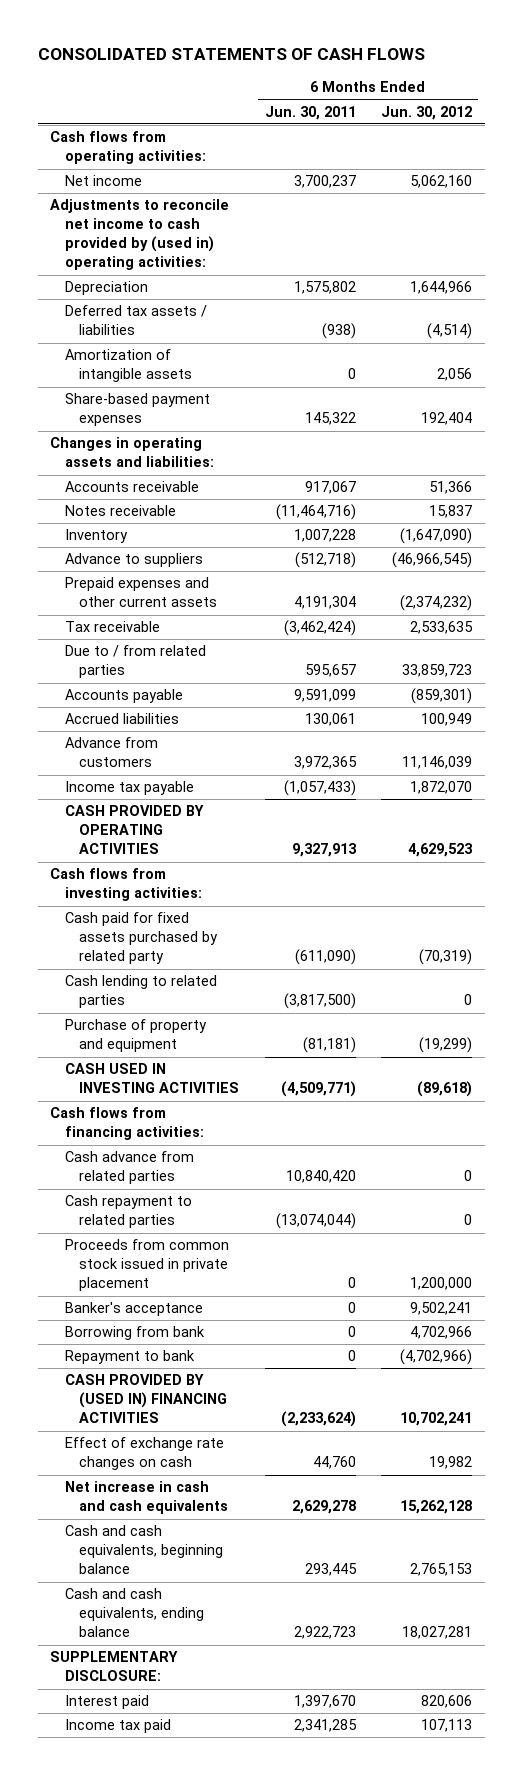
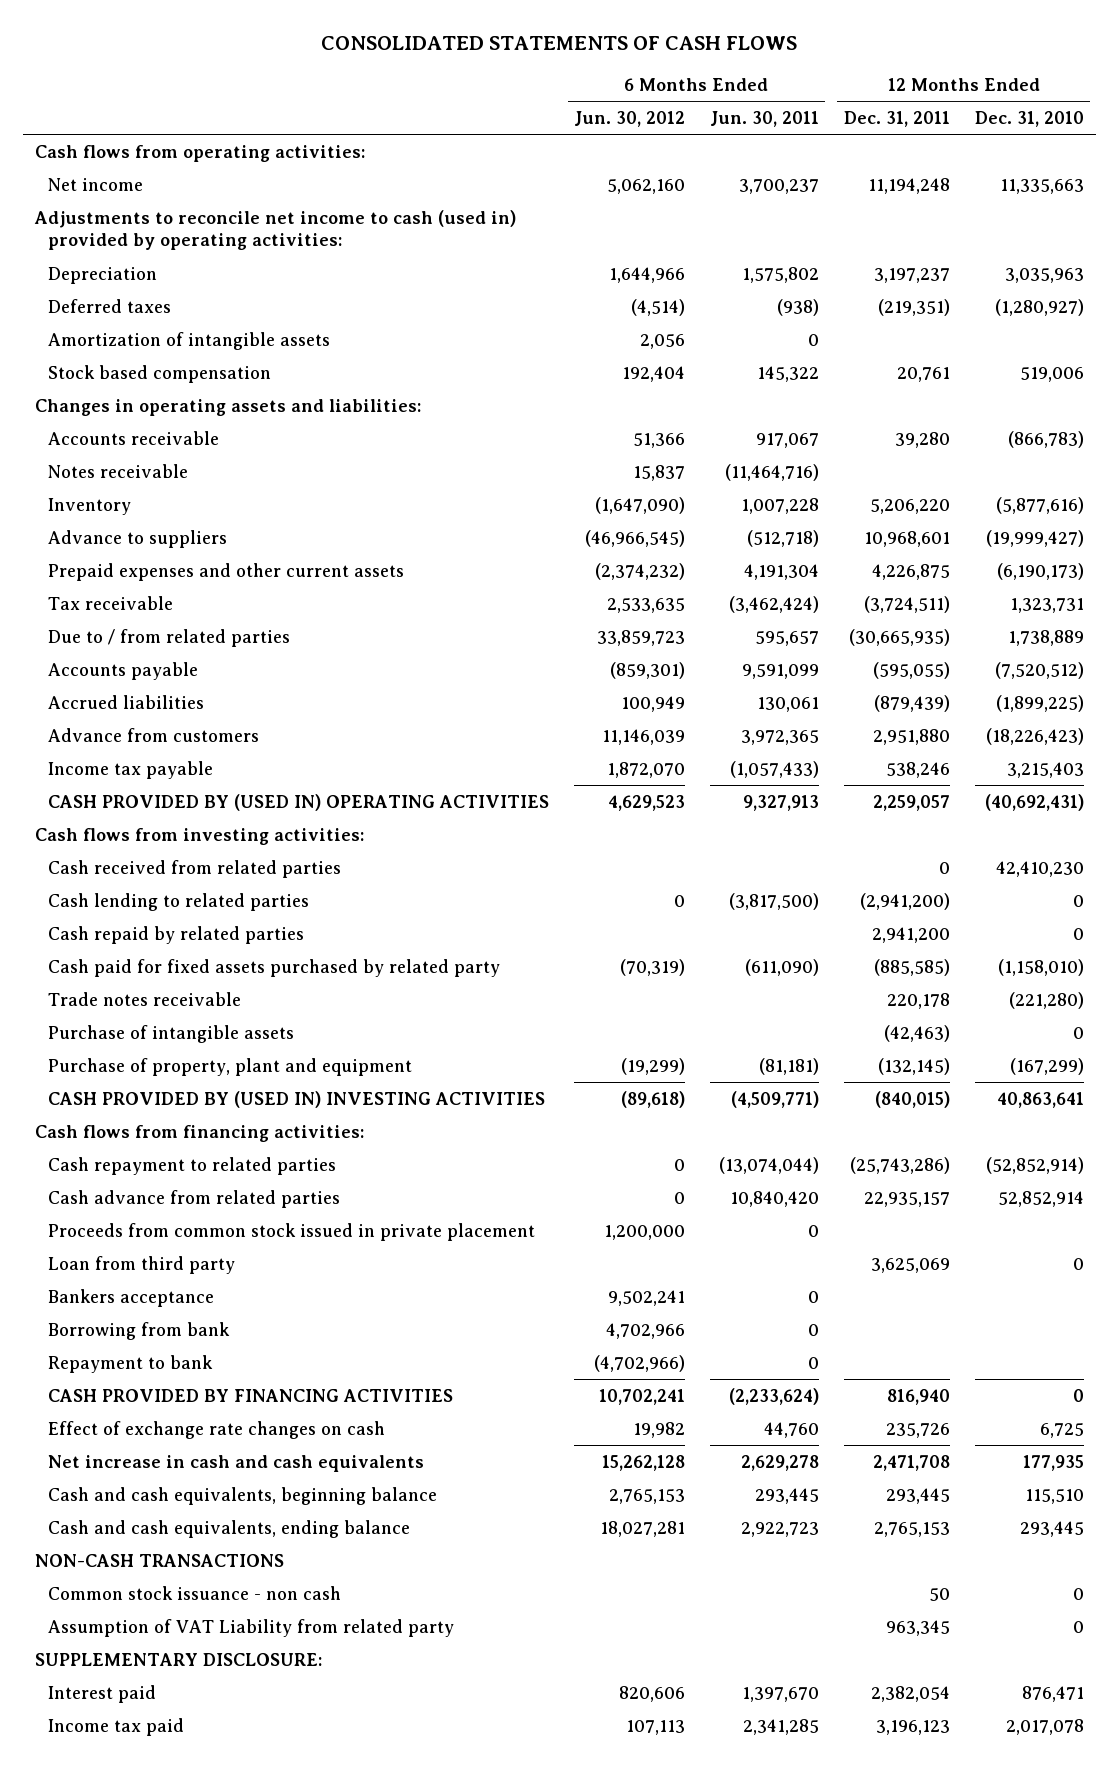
- | 6 Months Ended Jun. 30, 2011 | 6 Months Ended Jun. 30, 2012
+ | 6 Months Ended Jun. 30, 2012 | 6 Months Ended Jun. 30, 2011 | 12 Months Ended Dec. 31, 2011 | 12 Months Ended Dec. 31, 2010
- Adjustments to reconcile net income to cash provided by (used in) operating activities:
+ Adjustments to reconcile net income to cash (used in) provided by operating activities:
- Deferred tax assets / liabilities | (938) | (4,514)
+ Deferred taxes | (4,514) | (938) | (219,351) | (1,280,927)
- Share-based payment expenses | 145,322 | 192,404
+ Stock based compensation | 192,404 | 145,322 | 20,761 | 519,006
- CASH PROVIDED BY OPERATING ACTIVITIES | 9,327,913 | 4,629,523
+ CASH PROVIDED BY (USED IN) OPERATING ACTIVITIES | 4,629,523 | 9,327,913 | 2,259,057 | (40,692,431)
+ Cash received from related parties | | | 0 | 42,410,230
- Purchase of property and equipment | (81,181) | (19,299)
- CASH USED IN INVESTING ACTIVITIES | (4,509,771) | (89,618)
+ Cash repaid by related parties | | | 2,941,200 | 0
moved down: Cash paid for fixed assets purchased by related party | (70,319) | (611,090) | (885,585) | (1,158,010)
+ Trade notes receivable | | | 220,178 | (221,280)
+ Purchase of intangible assets | | | (42,463) | 0
+ Purchase of property, plant and equipment | (19,299) | (81,181) | (132,145) | (167,299)
+ CASH PROVIDED BY (USED IN) INVESTING ACTIVITIES | (89,618) | (4,509,771) | (840,015) | 40,863,641
moved down: Cash advance from related parties | 0 | 10,840,420 | 22,935,157 | 52,852,914
- Banker's acceptance | 0 | 9,502,241
+ Loan from third party | | | 3,625,069 | 0
+ Bankers acceptance | 9,502,241 | 0 | |
- CASH PROVIDED BY (USED IN) FINANCING ACTIVITIES | (2,233,624) | 10,702,241
+ CASH PROVIDED BY FINANCING ACTIVITIES | 10,702,241 | (2,233,624) | 816,940 | 0
+ NON-CASH TRANSACTIONS
+ Common stock issuance - non cash | | | 50 | 0
+ Assumption of VAT Liability from related party | | | 963,345 | 0

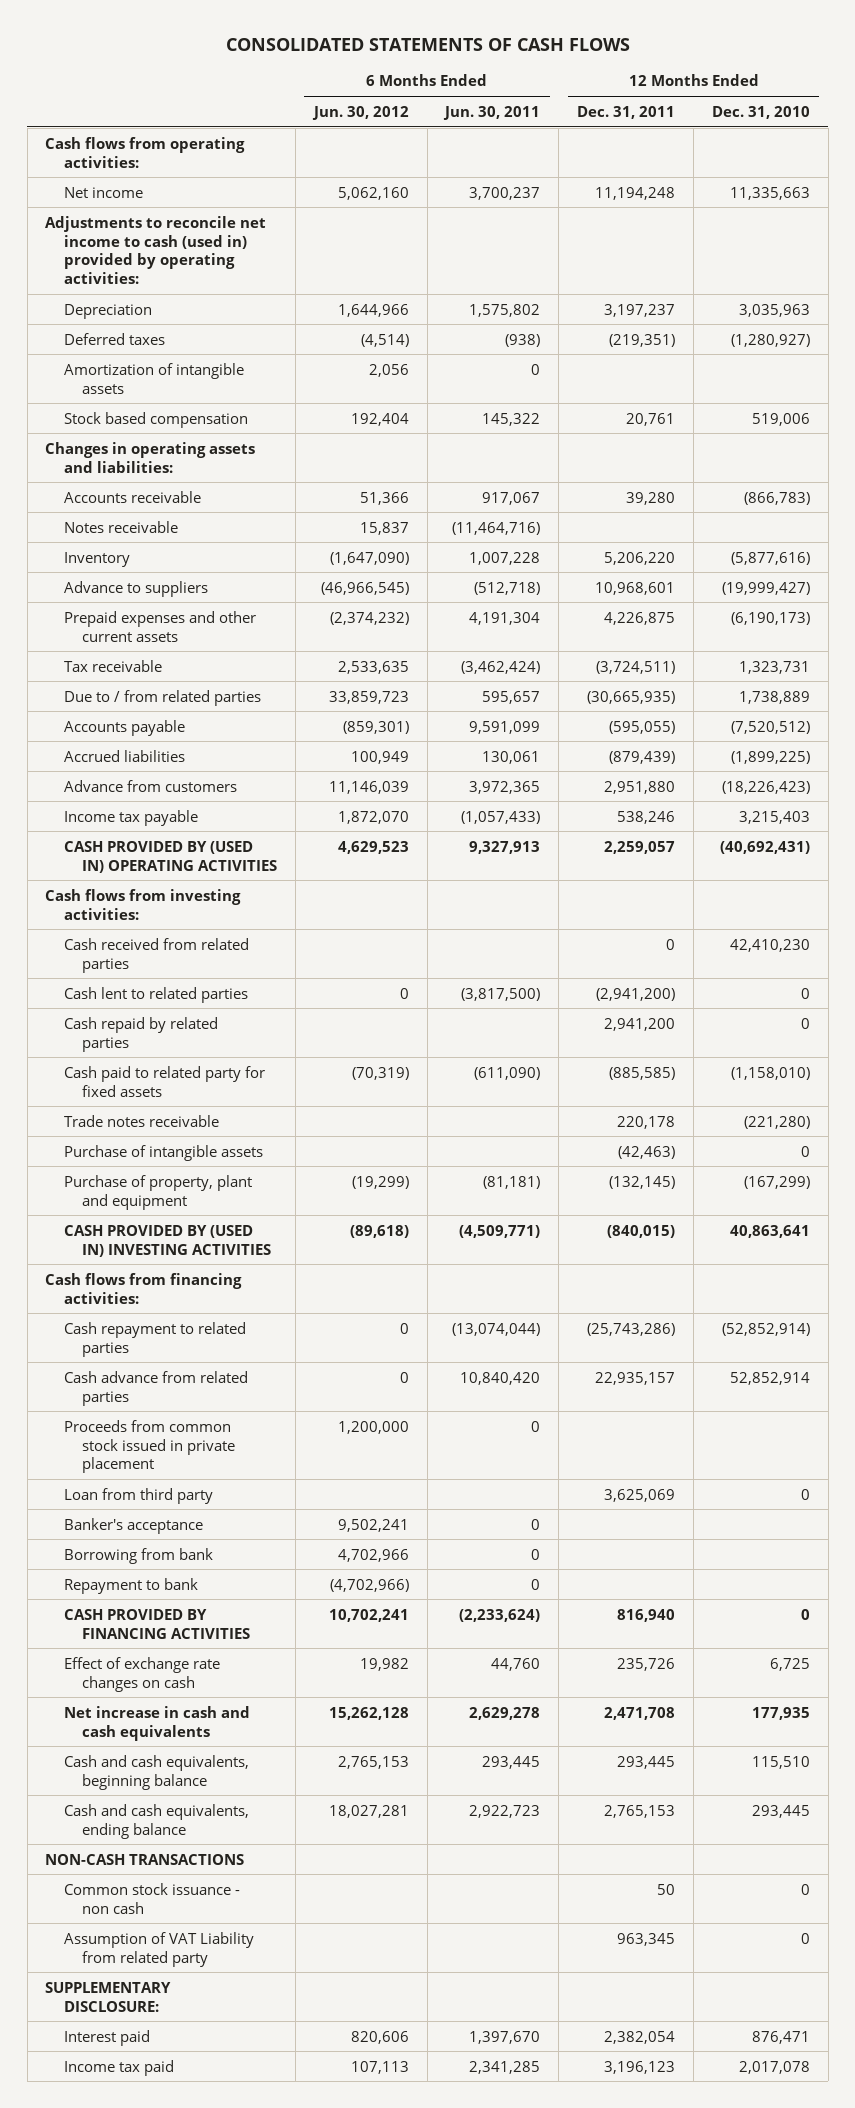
- Cash lending to related parties | 0 | (3,817,500) | (2,941,200) | 0
+ Cash lent to related parties | 0 | (3,817,500) | (2,941,200) | 0
- Cash paid for fixed assets purchased by related party | (70,319) | (611,090) | (885,585) | (1,158,010)
+ Cash paid to related party for fixed assets | (70,319) | (611,090) | (885,585) | (1,158,010)
- Bankers acceptance | 9,502,241 | 0 | |
+ Banker's acceptance | 9,502,241 | 0 | |

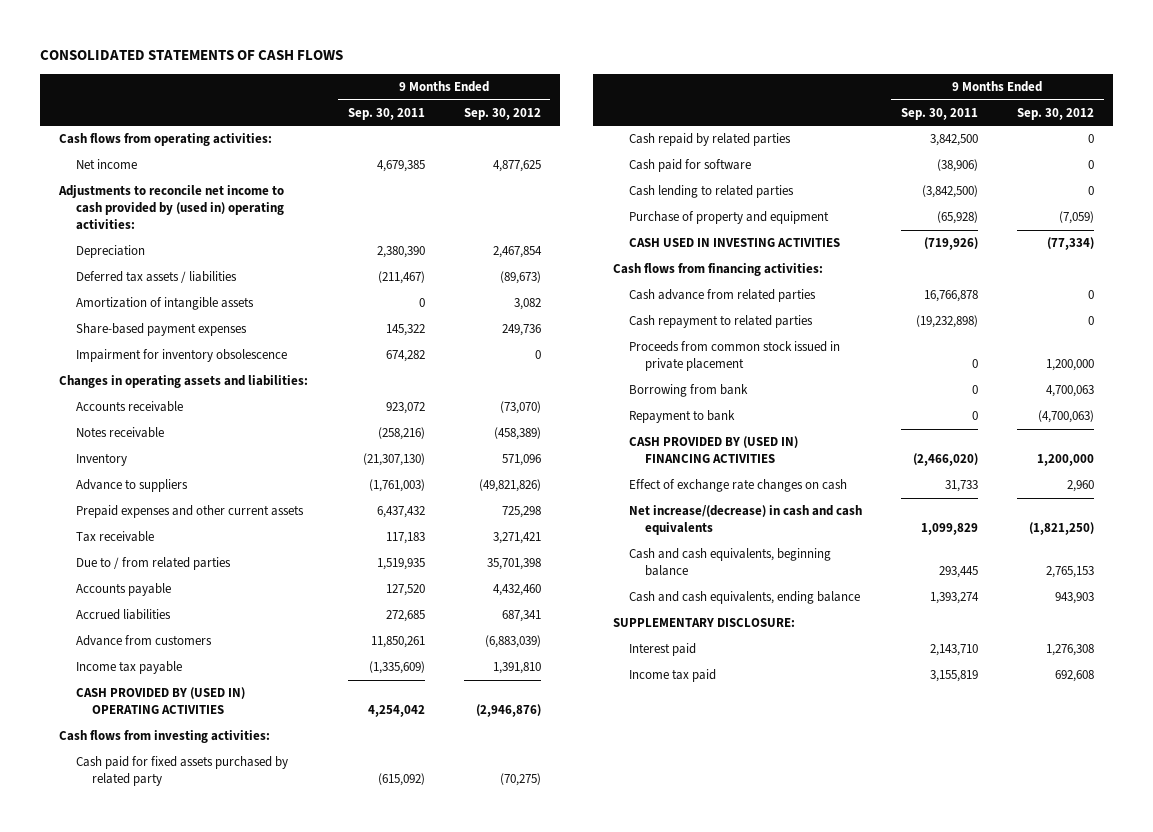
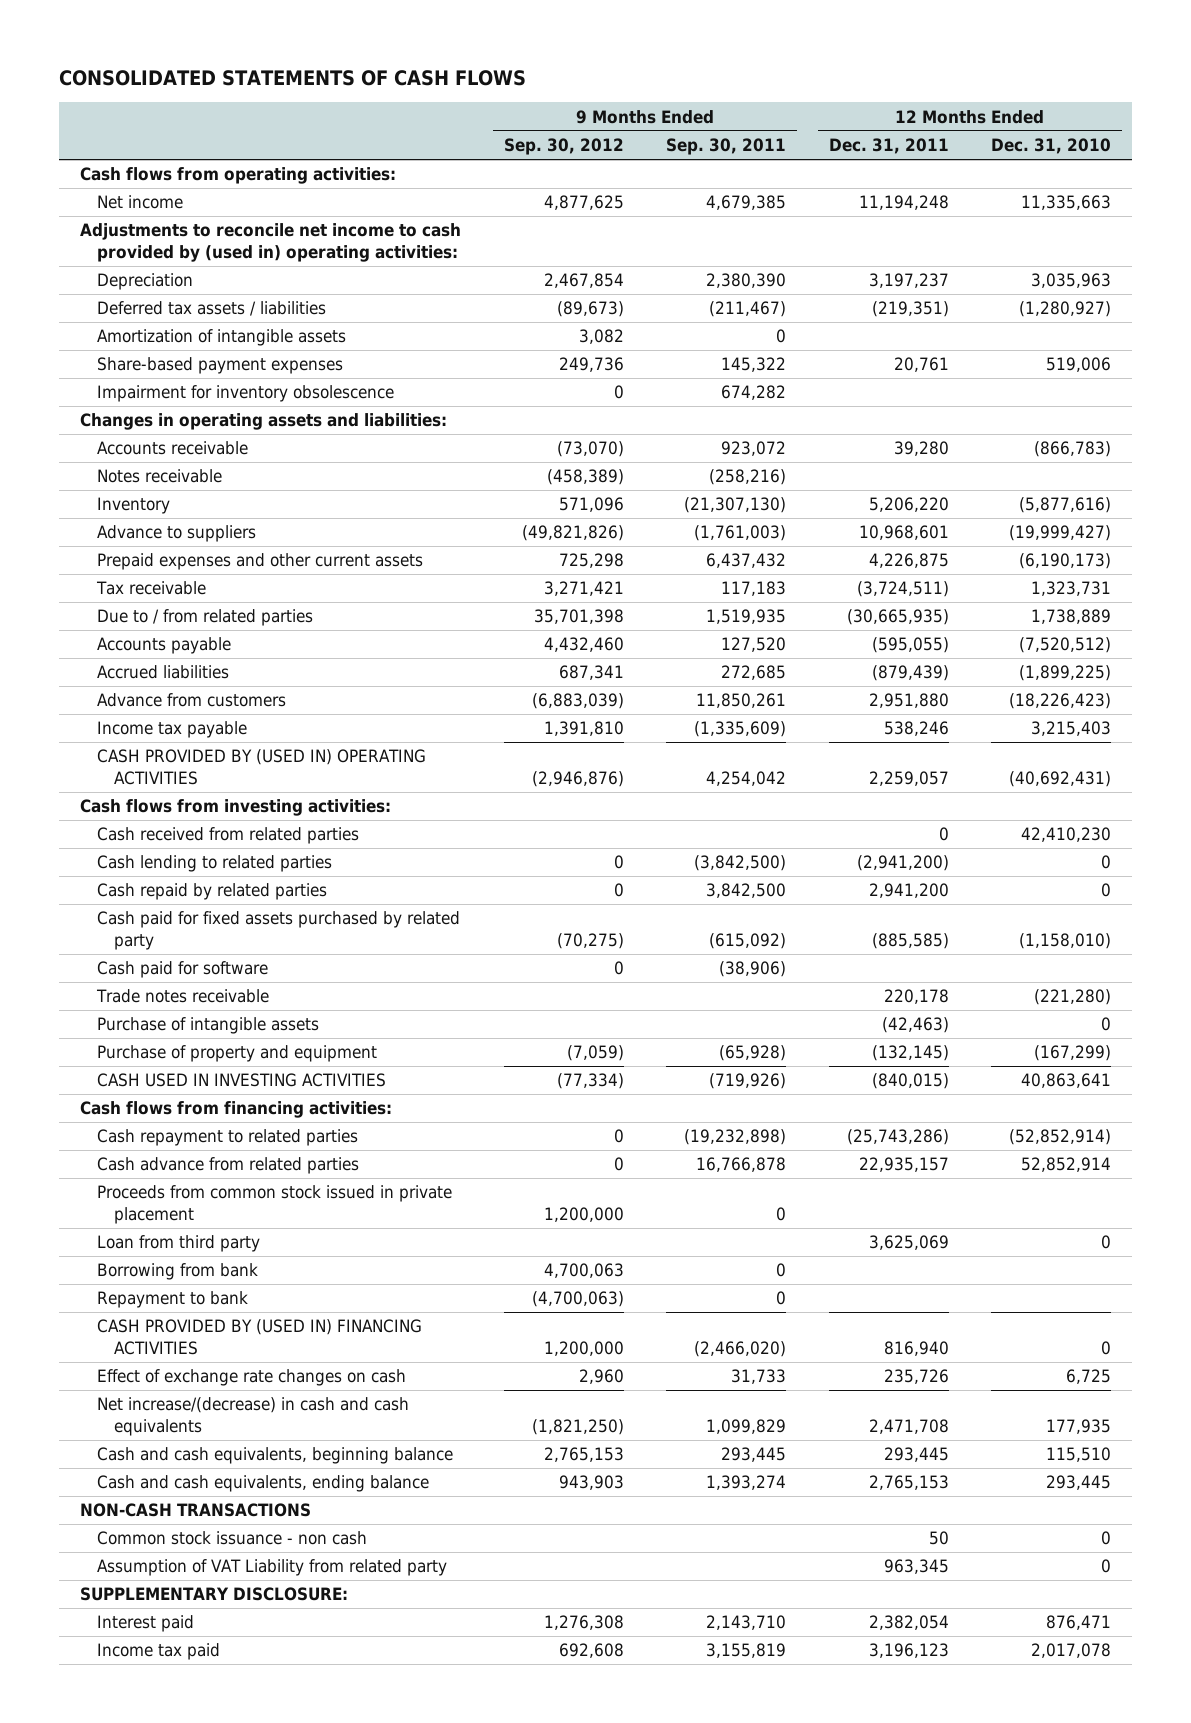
- | 9 Months Ended Sep. 30, 2011 | 9 Months Ended Sep. 30, 2012
+ | 9 Months Ended Sep. 30, 2012 | 9 Months Ended Sep. 30, 2011 | 12 Months Ended Dec. 31, 2011 | 12 Months Ended Dec. 31, 2010
+ Cash received from related parties | | | 0 | 42,410,230
moved up: Cash lending to related parties | 0 | (3,842,500) | (2,941,200) | 0
moved down: Cash paid for fixed assets purchased by related party | (70,275) | (615,092) | (885,585) | (1,158,010)
+ Trade notes receivable | | | 220,178 | (221,280)
+ Purchase of intangible assets | | | (42,463) | 0
moved down: Cash advance from related parties | 0 | 16,766,878 | 22,935,157 | 52,852,914
+ Loan from third party | | | 3,625,069 | 0
+ NON-CASH TRANSACTIONS
+ Common stock issuance - non cash | | | 50 | 0
+ Assumption of VAT Liability from related party | | | 963,345 | 0

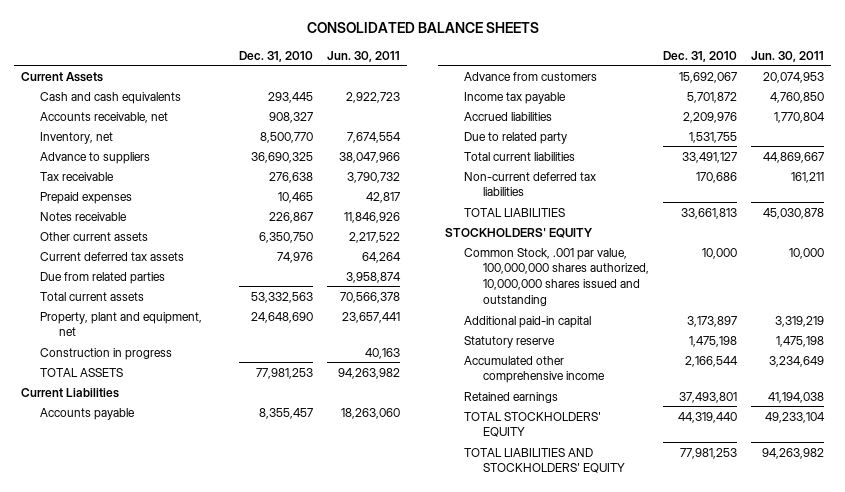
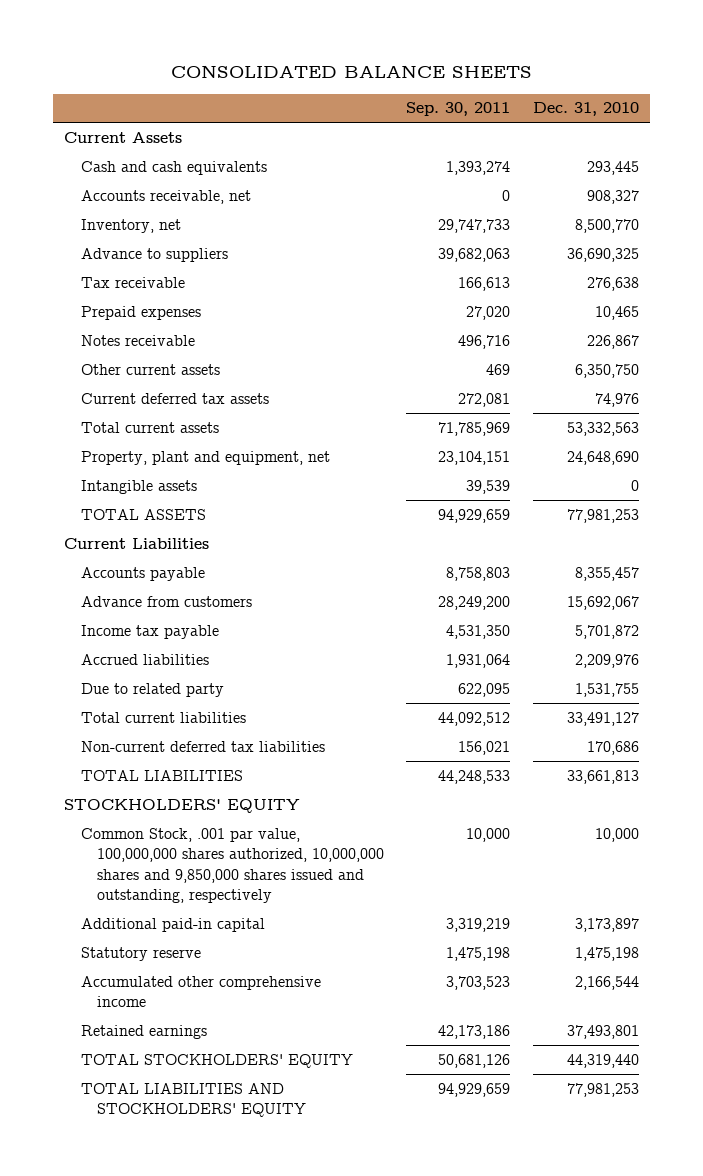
- | Dec. 31, 2010 | Jun. 30, 2011
+ | Sep. 30, 2011 | Dec. 31, 2010
- Due from related parties | | 3,958,874
- Construction in progress | | 40,163
+ Intangible assets | 39,539 | 0
- Common Stock, .001 par value, 100,000,000 shares authorized, 10,000,000 shares issued and outstanding | 10,000 | 10,000
+ Common Stock, .001 par value, 100,000,000 shares authorized, 10,000,000 shares and 9,850,000 shares issued and outstanding, respectively | 10,000 | 10,000

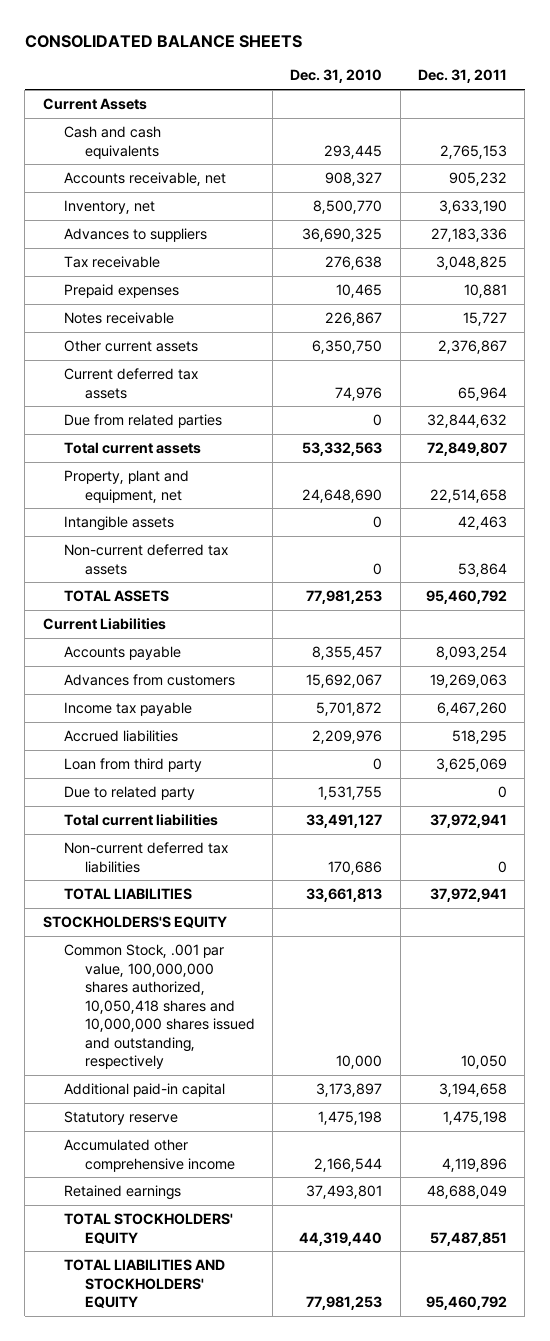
- | Sep. 30, 2011 | Dec. 31, 2010
+ | Dec. 31, 2010 | Dec. 31, 2011
- Advance to suppliers | 39,682,063 | 36,690,325
+ Advances to suppliers | 36,690,325 | 27,183,336
+ Due from related parties | 0 | 32,844,632
+ Non-current deferred tax assets | 0 | 53,864
- Advance from customers | 28,249,200 | 15,692,067
+ Advances from customers | 15,692,067 | 19,269,063
+ Loan from third party | 0 | 3,625,069
- STOCKHOLDERS' EQUITY
- Common Stock, .001 par value, 100,000,000 shares authorized, 10,000,000 shares and 9,850,000 shares issued and outstanding, respectively | 10,000 | 10,000
+ STOCKHOLDERS'S EQUITY
+ Common Stock, .001 par value, 100,000,000 shares authorized, 10,050,418 shares and 10,000,000 shares issued and outstanding, respectively | 10,000 | 10,050

